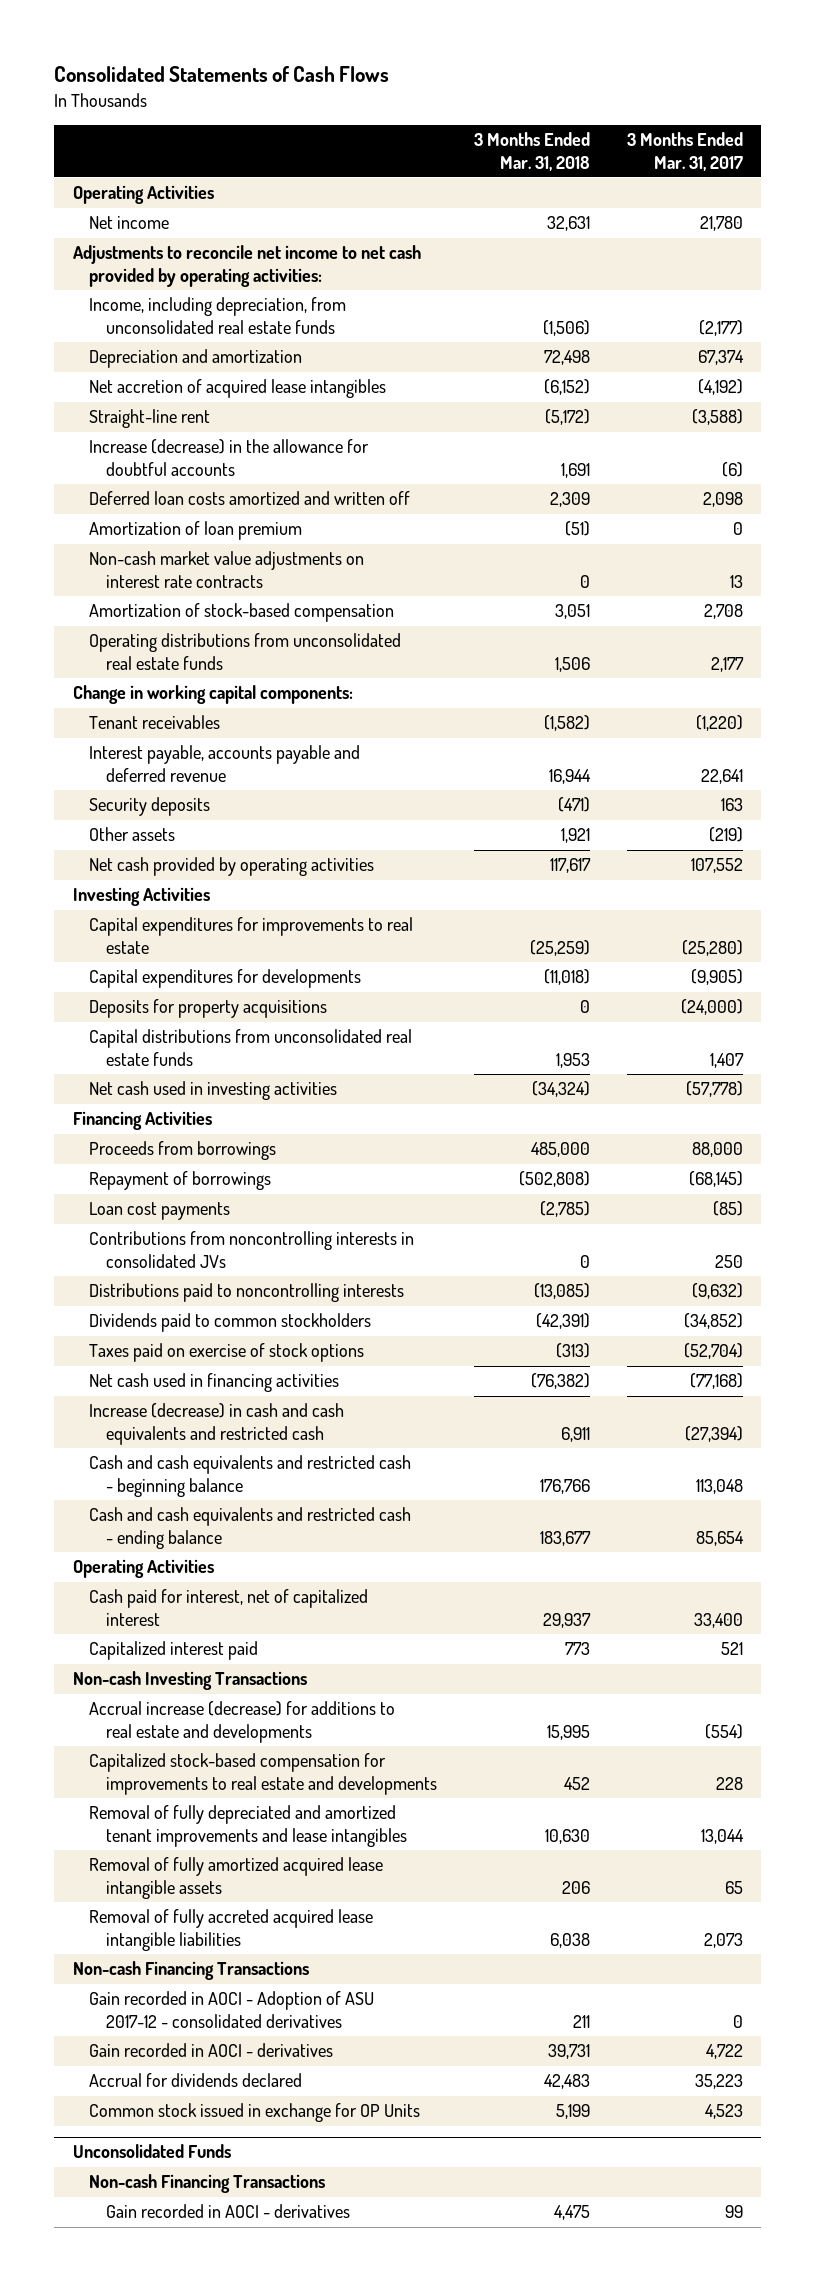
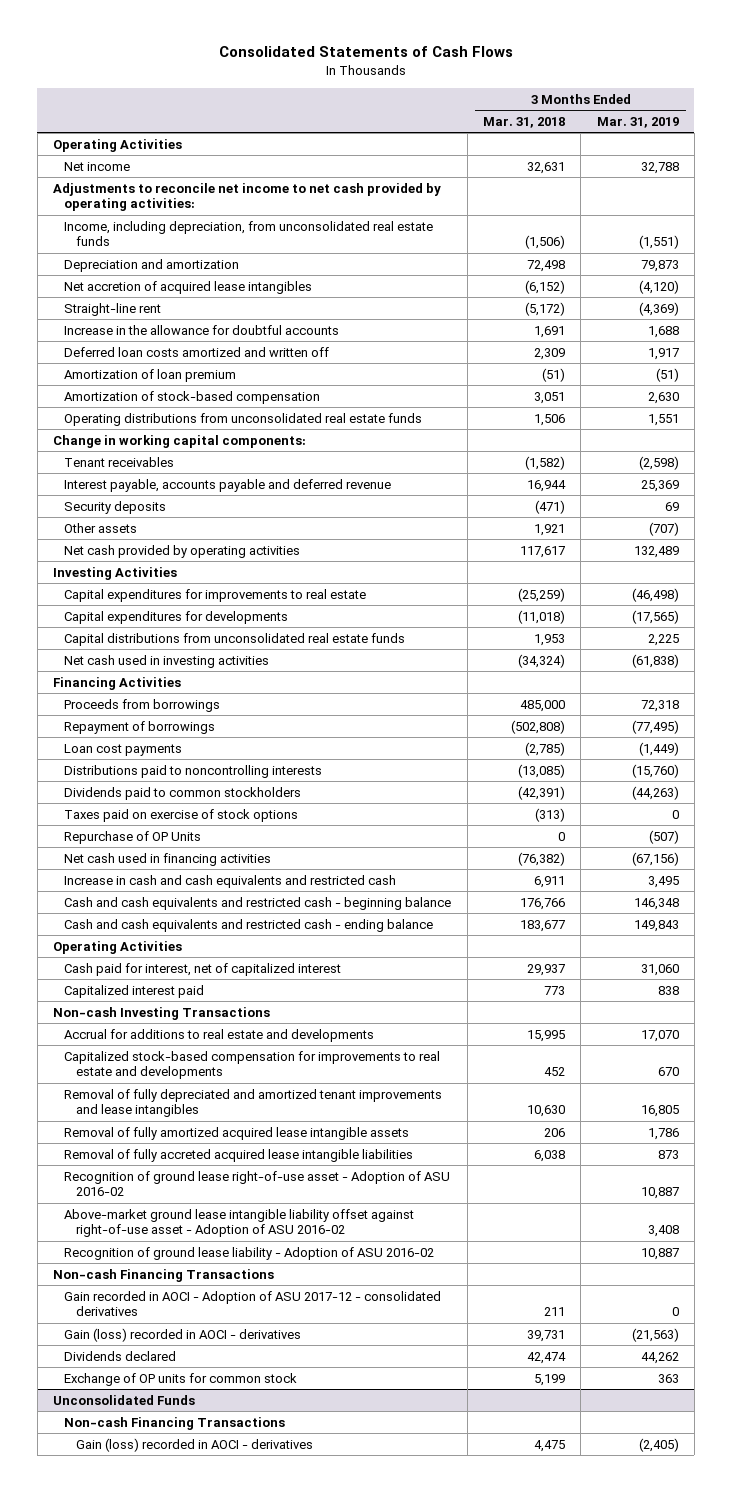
- | 3 Months Ended Mar. 31, 2018 | 3 Months Ended Mar. 31, 2017
+ | 3 Months Ended Mar. 31, 2018 | 3 Months Ended Mar. 31, 2019
- Increase (decrease) in the allowance for doubtful accounts | 1,691 | (6)
+ Increase in the allowance for doubtful accounts | 1,691 | 1,688
- Non-cash market value adjustments on interest rate contracts | 0 | 13
- Deposits for property acquisitions | 0 | (24,000)
- Contributions from noncontrolling interests in consolidated JVs | 0 | 250
+ Repurchase of OP Units | 0 | (507)
- Increase (decrease) in cash and cash equivalents and restricted cash | 6,911 | (27,394)
+ Increase in cash and cash equivalents and restricted cash | 6,911 | 3,495
- Accrual increase (decrease) for additions to real estate and developments | 15,995 | (554)
+ Accrual for additions to real estate and developments | 15,995 | 17,070
+ Recognition of ground lease right-of-use asset - Adoption of ASU 2016-02 | | 10,887
+ Above-market ground lease intangible liability offset against right-of-use asset - Adoption of ASU 2016-02 | | 3,408
+ Recognition of ground lease liability - Adoption of ASU 2016-02 | | 10,887
- Gain recorded in AOCI - derivatives | 39,731 | 4,722
- Accrual for dividends declared | 42,483 | 35,223
- Common stock issued in exchange for OP Units | 5,199 | 4,523
+ Gain (loss) recorded in AOCI - derivatives | 39,731 | (21,563)
+ Dividends declared | 42,474 | 44,262
+ Exchange of OP units for common stock | 5,199 | 363
@ Unconsolidated Funds
- Gain recorded in AOCI - derivatives | 4,475 | 99
+ Gain (loss) recorded in AOCI - derivatives | 4,475 | (2,405)

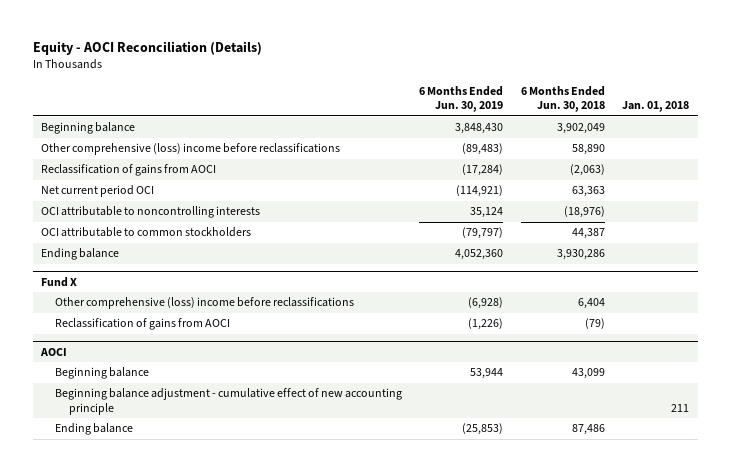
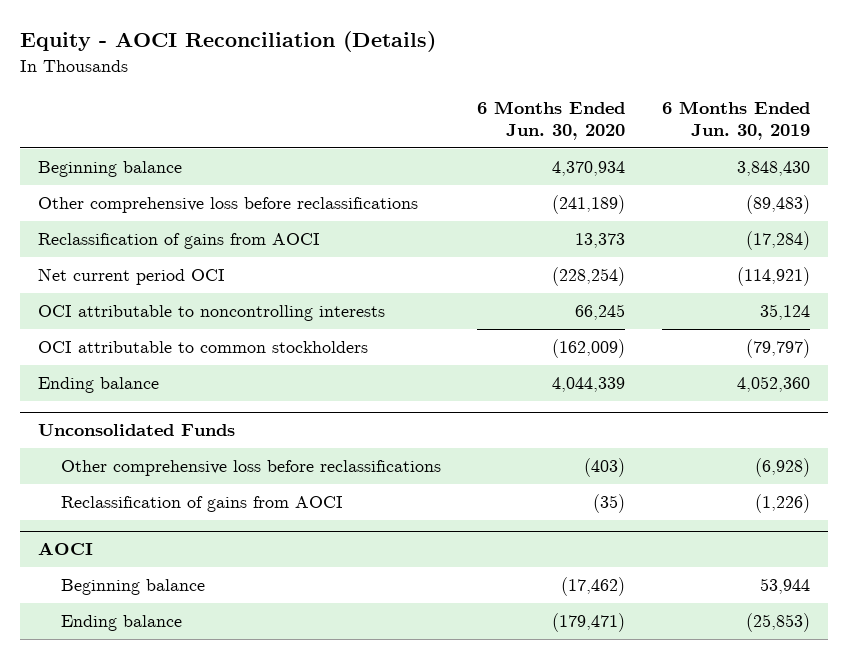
- | 6 Months Ended Jun. 30, 2019 | 6 Months Ended Jun. 30, 2018 | Jan. 01, 2018
+ | 6 Months Ended Jun. 30, 2020 | 6 Months Ended Jun. 30, 2019
- Other comprehensive (loss) income before reclassifications | (89,483) | 58,890 |
+ Other comprehensive loss before reclassifications | (241,189) | (89,483)
- Fund X
- Other comprehensive (loss) income before reclassifications | (6,928) | 6,404 |
+ Unconsolidated Funds
+ Other comprehensive loss before reclassifications | (403) | (6,928)
@ AOCI
- Beginning balance adjustment - cumulative effect of new accounting principle | | | 211

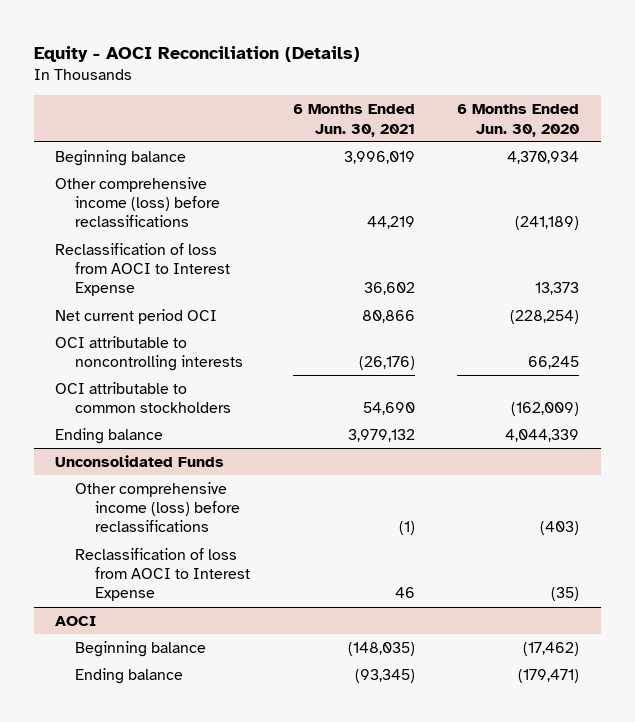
- | 6 Months Ended Jun. 30, 2020 | 6 Months Ended Jun. 30, 2019
+ | 6 Months Ended Jun. 30, 2021 | 6 Months Ended Jun. 30, 2020
- Other comprehensive loss before reclassifications | (241,189) | (89,483)
- Reclassification of gains from AOCI | 13,373 | (17,284)
+ Other comprehensive income (loss) before reclassifications | 44,219 | (241,189)
+ Reclassification of loss from AOCI to Interest Expense | 36,602 | 13,373
@ Unconsolidated Funds
- Other comprehensive loss before reclassifications | (403) | (6,928)
- Reclassification of gains from AOCI | (35) | (1,226)
+ Other comprehensive income (loss) before reclassifications | (1) | (403)
+ Reclassification of loss from AOCI to Interest Expense | 46 | (35)

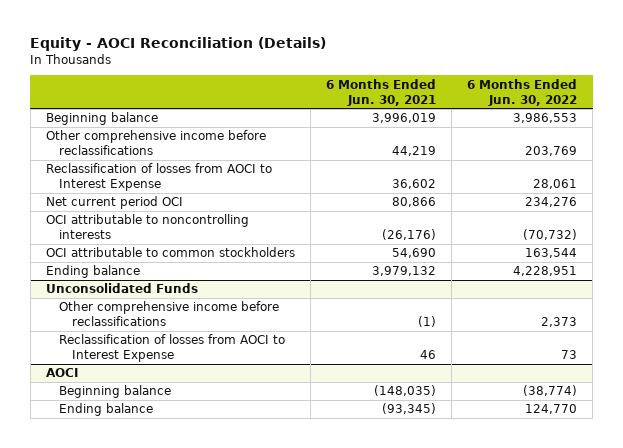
- | 6 Months Ended Jun. 30, 2021 | 6 Months Ended Jun. 30, 2020
+ | 6 Months Ended Jun. 30, 2021 | 6 Months Ended Jun. 30, 2022
- Other comprehensive income (loss) before reclassifications | 44,219 | (241,189)
- Reclassification of loss from AOCI to Interest Expense | 36,602 | 13,373
+ Other comprehensive income before reclassifications | 44,219 | 203,769
+ Reclassification of losses from AOCI to Interest Expense | 36,602 | 28,061
@ Unconsolidated Funds
- Other comprehensive income (loss) before reclassifications | (1) | (403)
- Reclassification of loss from AOCI to Interest Expense | 46 | (35)
+ Other comprehensive income before reclassifications | (1) | 2,373
+ Reclassification of losses from AOCI to Interest Expense | 46 | 73

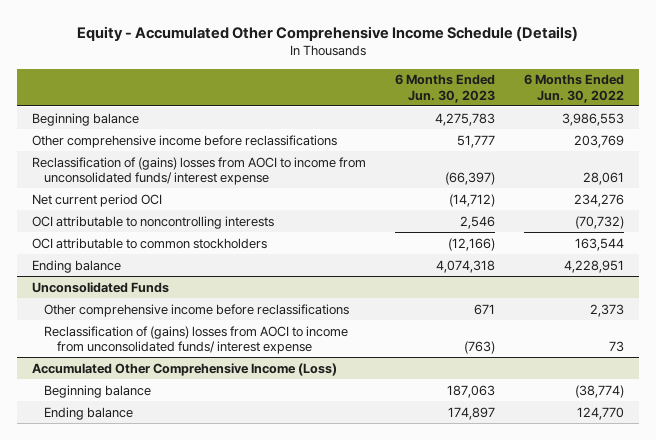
- Equity - AOCI Reconciliation (Details)
+ Equity - Accumulated Other Comprehensive Income Schedule (Details)
- | 6 Months Ended Jun. 30, 2021 | 6 Months Ended Jun. 30, 2022
+ | 6 Months Ended Jun. 30, 2023 | 6 Months Ended Jun. 30, 2022
- Reclassification of losses from AOCI to Interest Expense | 36,602 | 28,061
+ Reclassification of (gains) losses from AOCI to income from unconsolidated funds/ interest expense | (66,397) | 28,061
@ Unconsolidated Funds
- Reclassification of losses from AOCI to Interest Expense | 46 | 73
- AOCI
@ Unconsolidated Funds
+ Reclassification of (gains) losses from AOCI to income from unconsolidated funds/ interest expense | (763) | 73
+ Accumulated Other Comprehensive Income (Loss)

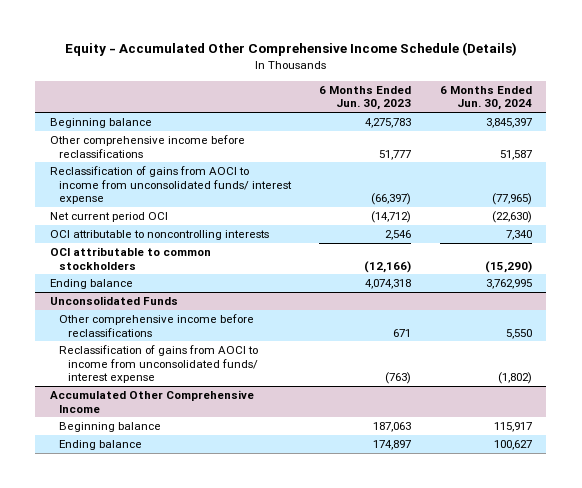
- | 6 Months Ended Jun. 30, 2023 | 6 Months Ended Jun. 30, 2022
+ | 6 Months Ended Jun. 30, 2023 | 6 Months Ended Jun. 30, 2024
- Reclassification of (gains) losses from AOCI to income from unconsolidated funds/ interest expense | (66,397) | 28,061
+ Reclassification of gains from AOCI to income from unconsolidated funds/ interest expense | (66,397) | (77,965)
@ Unconsolidated Funds
- Reclassification of (gains) losses from AOCI to income from unconsolidated funds/ interest expense | (763) | 73
- Accumulated Other Comprehensive Income (Loss)
@ Unconsolidated Funds
+ Reclassification of gains from AOCI to income from unconsolidated funds/ interest expense | (763) | (1,802)
+ Accumulated Other Comprehensive Income

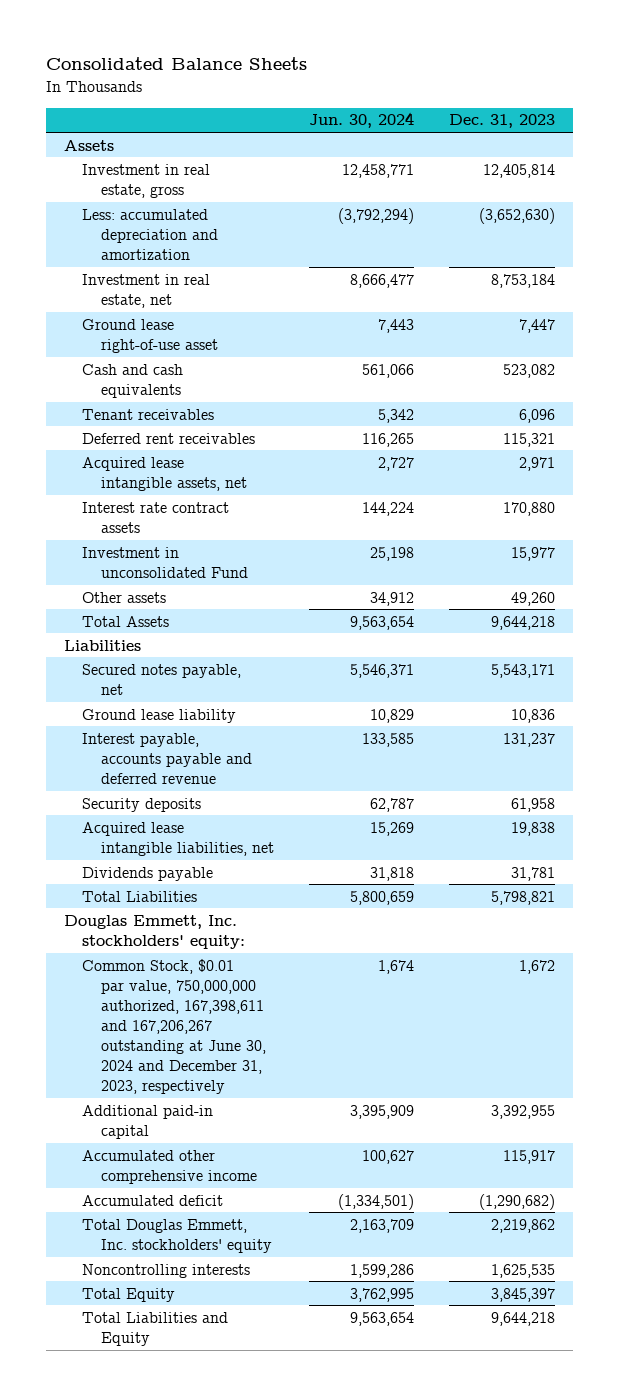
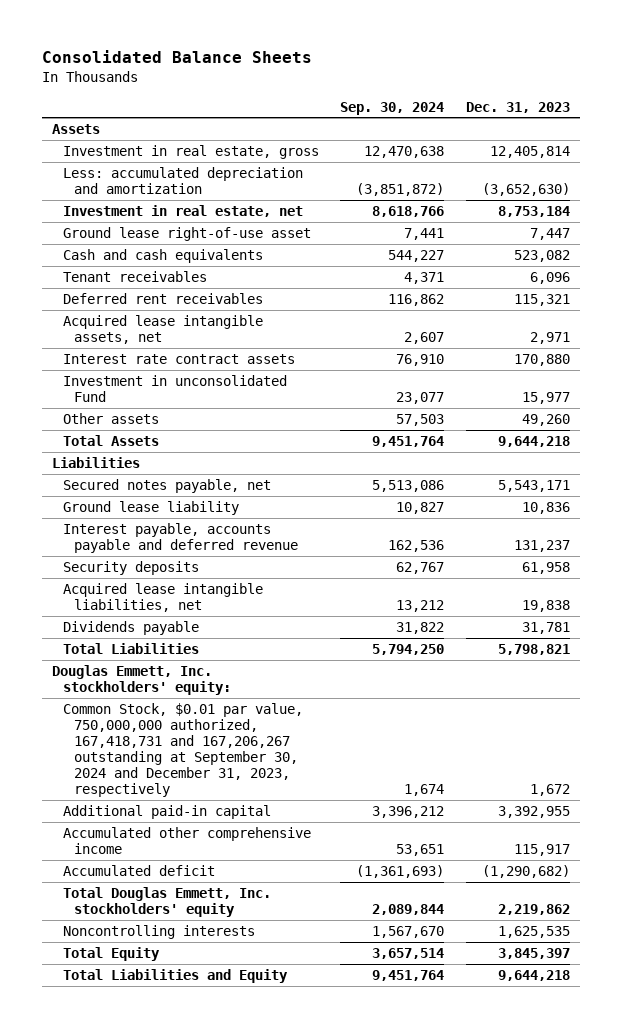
- | Jun. 30, 2024 | Dec. 31, 2023
+ | Sep. 30, 2024 | Dec. 31, 2023
- Common Stock, $0.01 par value, 750,000,000 authorized, 167,398,611 and 167,206,267 outstanding at June 30, 2024 and December 31, 2023, respectively | 1,674 | 1,672
+ Common Stock, $0.01 par value, 750,000,000 authorized, 167,418,731 and 167,206,267 outstanding at September 30, 2024 and December 31, 2023, respectively | 1,674 | 1,672

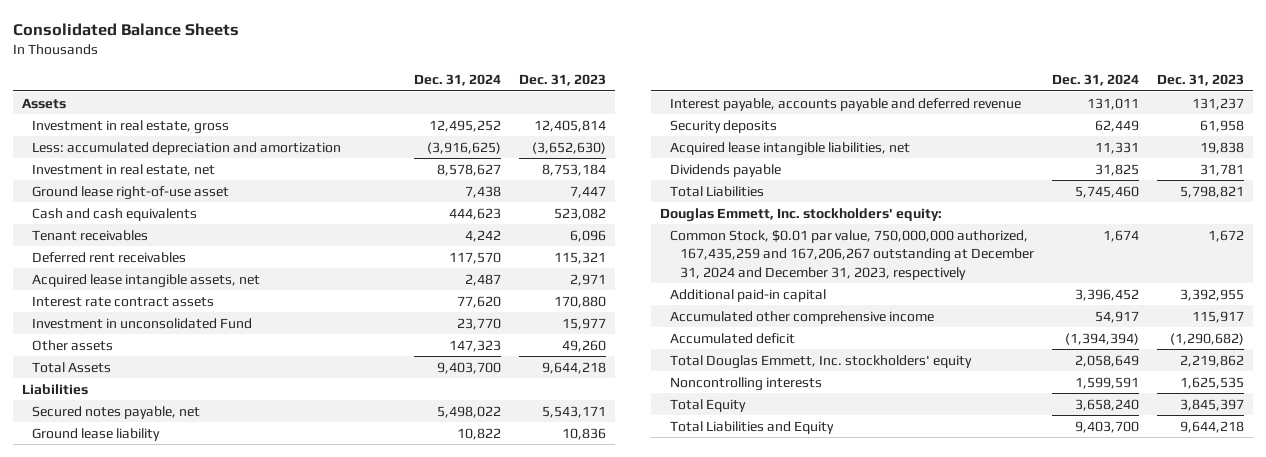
- | Sep. 30, 2024 | Dec. 31, 2023
+ | Dec. 31, 2024 | Dec. 31, 2023
- Common Stock, $0.01 par value, 750,000,000 authorized, 167,418,731 and 167,206,267 outstanding at September 30, 2024 and December 31, 2023, respectively | 1,674 | 1,672
+ Common Stock, $0.01 par value, 750,000,000 authorized, 167,435,259 and 167,206,267 outstanding at December 31, 2024 and December 31, 2023, respectively | 1,674 | 1,672

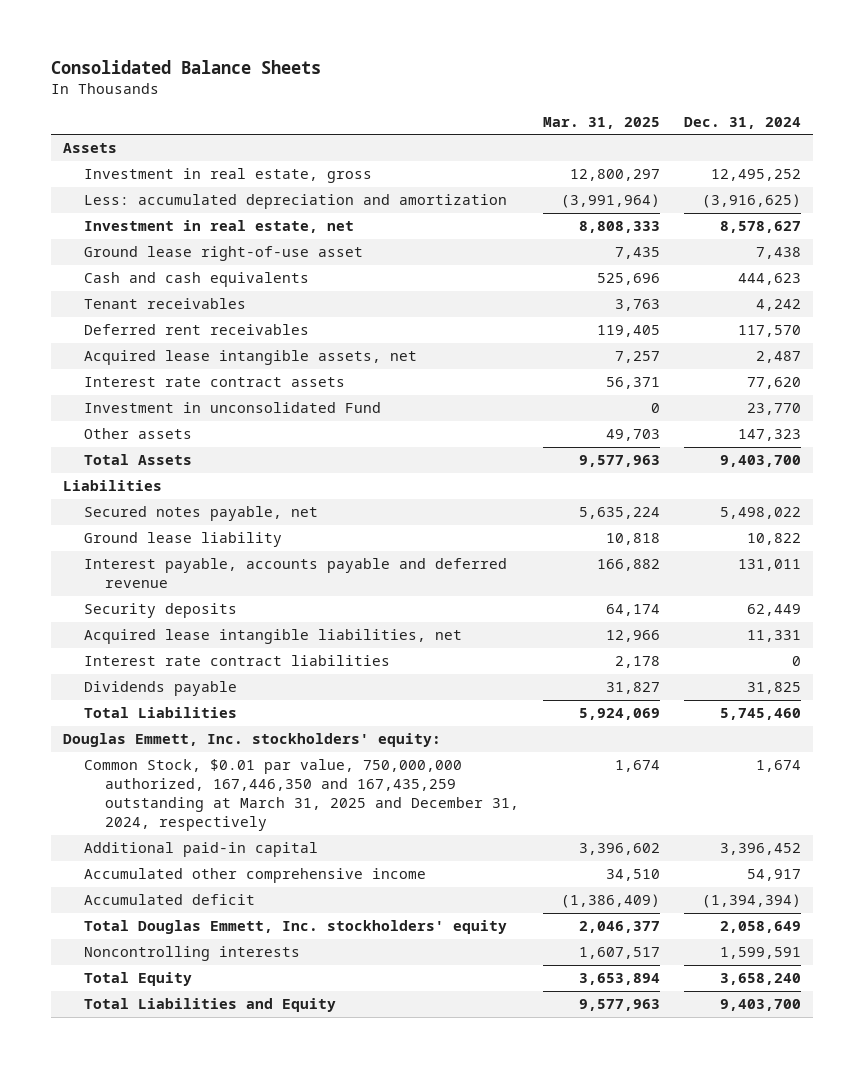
- | Dec. 31, 2024 | Dec. 31, 2023
+ | Mar. 31, 2025 | Dec. 31, 2024
+ Interest rate contract liabilities | 2,178 | 0
- Common Stock, $0.01 par value, 750,000,000 authorized, 167,435,259 and 167,206,267 outstanding at December 31, 2024 and December 31, 2023, respectively | 1,674 | 1,672
+ Common Stock, $0.01 par value, 750,000,000 authorized, 167,446,350 and 167,435,259 outstanding at March 31, 2025 and December 31, 2024, respectively | 1,674 | 1,674

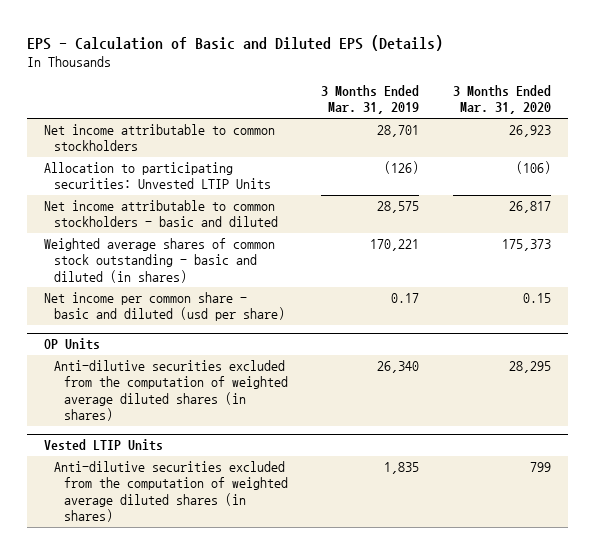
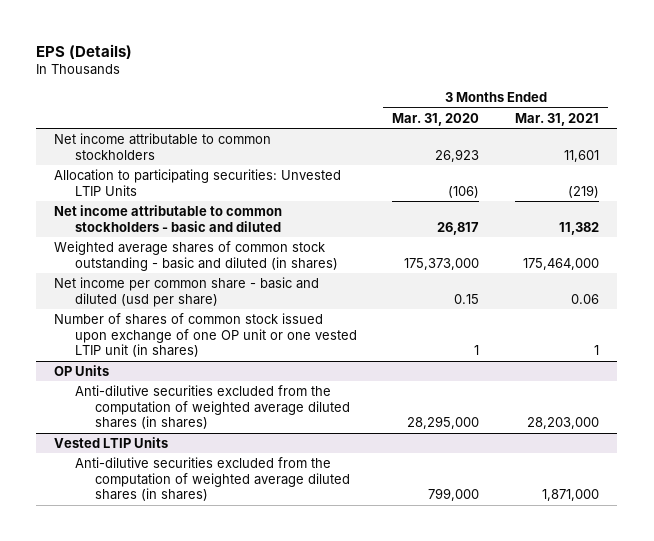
- EPS - Calculation of Basic and Diluted EPS (Details)
+ EPS (Details)
- | 3 Months Ended Mar. 31, 2019 | 3 Months Ended Mar. 31, 2020
+ | 3 Months Ended Mar. 31, 2020 | 3 Months Ended Mar. 31, 2021
- Weighted average shares of common stock outstanding - basic and diluted (in shares) | 170,221 | 175,373
+ Weighted average shares of common stock outstanding - basic and diluted (in shares) | 175,373,000 | 175,464,000
+ Number of shares of common stock issued upon exchange of one OP unit or one vested LTIP unit (in shares) | 1 | 1
@ OP Units
- Anti-dilutive securities excluded from the computation of weighted average diluted shares (in shares) | 26,340 | 28,295
+ Anti-dilutive securities excluded from the computation of weighted average diluted shares (in shares) | 28,295,000 | 28,203,000
@ Vested LTIP Units
- Anti-dilutive securities excluded from the computation of weighted average diluted shares (in shares) | 1,835 | 799
+ Anti-dilutive securities excluded from the computation of weighted average diluted shares (in shares) | 799,000 | 1,871,000

